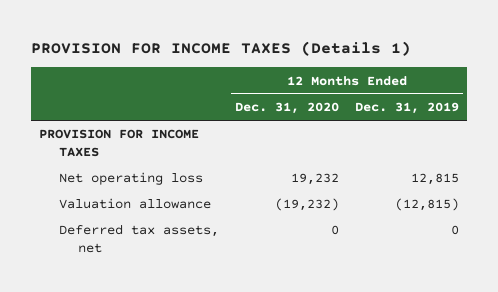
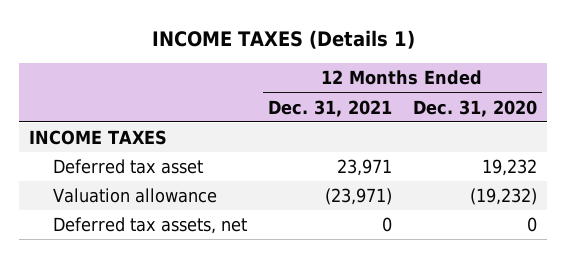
- PROVISION FOR INCOME TAXES (Details 1)
+ INCOME TAXES (Details 1)
- | 12 Months Ended Dec. 31, 2020 | 12 Months Ended Dec. 31, 2019
+ | 12 Months Ended Dec. 31, 2021 | 12 Months Ended Dec. 31, 2020
- PROVISION FOR INCOME TAXES
- Net operating loss | 19,232 | 12,815
+ INCOME TAXES
+ Deferred tax asset | 23,971 | 19,232

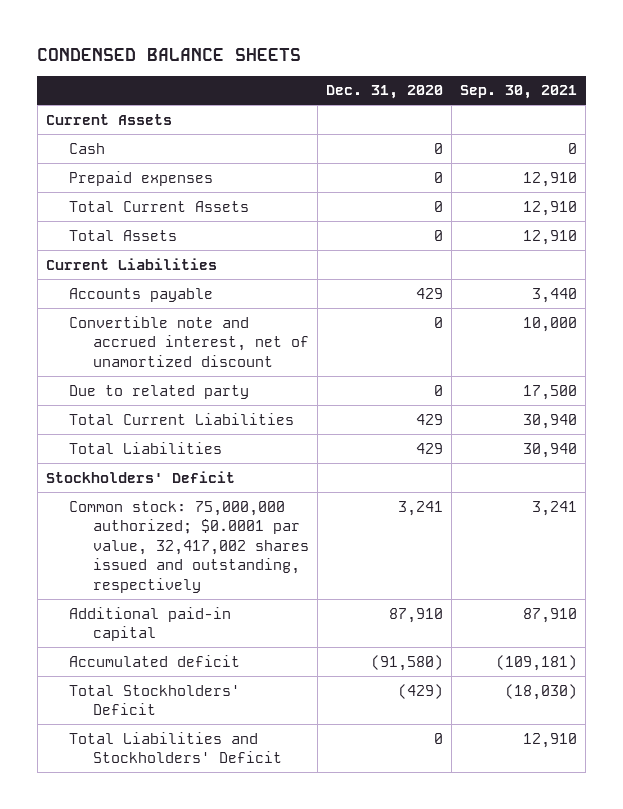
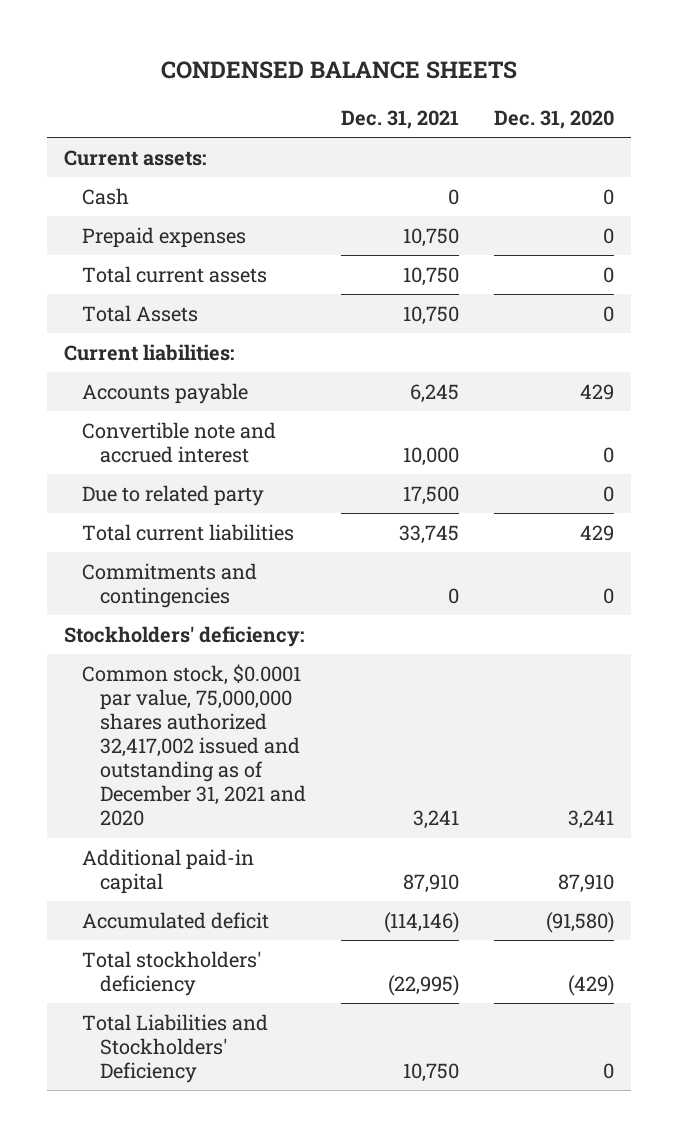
- | Dec. 31, 2020 | Sep. 30, 2021
+ | Dec. 31, 2021 | Dec. 31, 2020
- Current Assets
+ Current assets:
- Total Current Assets | 0 | 12,910
+ Total current assets | 10,750 | 0
- Current Liabilities
+ Current liabilities:
- Convertible note and accrued interest, net of unamortized discount | 0 | 10,000
+ Convertible note and accrued interest | 10,000 | 0
- Total Current Liabilities | 429 | 30,940
- Total Liabilities | 429 | 30,940
- Stockholders' Deficit
- Common stock: 75,000,000 authorized; $0.0001 par value, 32,417,002 shares issued and outstanding, respectively | 3,241 | 3,241
+ Total current liabilities | 33,745 | 429
+ Commitments and contingencies | 0 | 0
+ Stockholders' deficiency:
+ Common stock, $0.0001 par value, 75,000,000 shares authorized 32,417,002 issued and outstanding as of December 31, 2021 and 2020 | 3,241 | 3,241
- Total Stockholders' Deficit | (429) | (18,030)
- Total Liabilities and Stockholders' Deficit | 0 | 12,910
+ Total stockholders' deficiency | (22,995) | (429)
+ Total Liabilities and Stockholders' Deficiency | 10,750 | 0

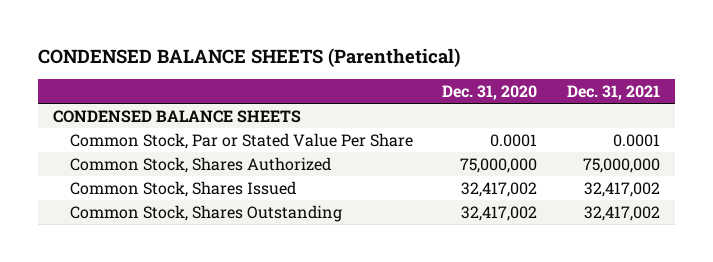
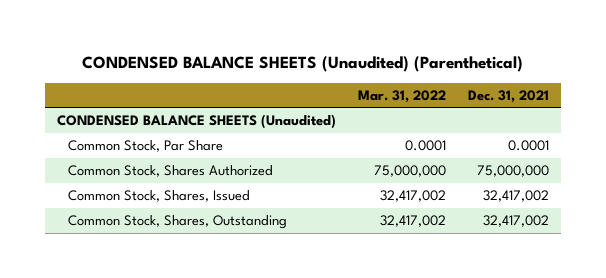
- CONDENSED BALANCE SHEETS (Parenthetical)
+ CONDENSED BALANCE SHEETS (Unaudited) (Parenthetical)
- | Dec. 31, 2020 | Dec. 31, 2021
+ | Mar. 31, 2022 | Dec. 31, 2021
- CONDENSED BALANCE SHEETS
- Common Stock, Par or Stated Value Per Share | 0.0001 | 0.0001
+ CONDENSED BALANCE SHEETS (Unaudited)
+ Common Stock, Par Share | 0.0001 | 0.0001
- Common Stock, Shares Issued | 32,417,002 | 32,417,002
- Common Stock, Shares Outstanding | 32,417,002 | 32,417,002
+ Common Stock, Shares, Issued | 32,417,002 | 32,417,002
+ Common Stock, Shares, Outstanding | 32,417,002 | 32,417,002

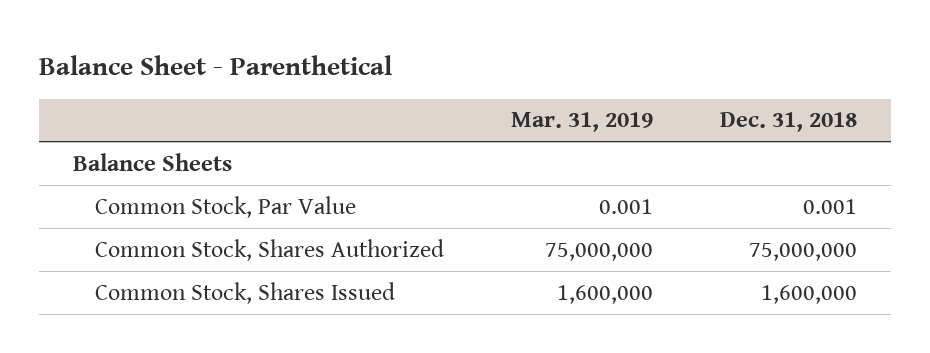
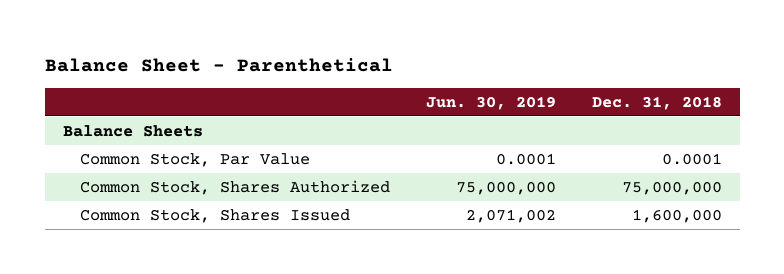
- | Mar. 31, 2019 | Dec. 31, 2018
+ | Jun. 30, 2019 | Dec. 31, 2018
- Common Stock, Par Value | 0.001 | 0.001
+ Common Stock, Par Value | 0.0001 | 0.0001

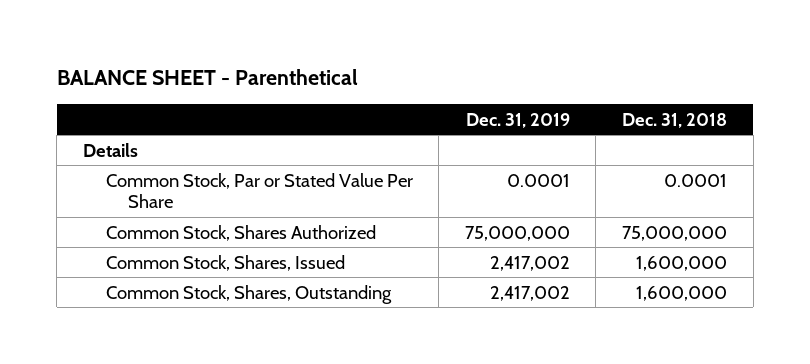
- Balance Sheet - Parenthetical
+ BALANCE SHEET - Parenthetical
- | Jun. 30, 2019 | Dec. 31, 2018
+ | Dec. 31, 2019 | Dec. 31, 2018
- Balance Sheets
- Common Stock, Par Value | 0.0001 | 0.0001
+ Details
+ Common Stock, Par or Stated Value Per Share | 0.0001 | 0.0001
- Common Stock, Shares Issued | 2,071,002 | 1,600,000
+ Common Stock, Shares, Issued | 2,417,002 | 1,600,000
+ Common Stock, Shares, Outstanding | 2,417,002 | 1,600,000

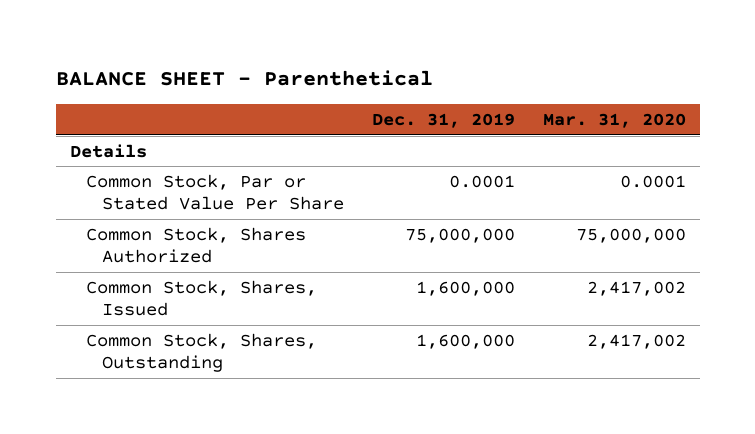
- | Dec. 31, 2019 | Dec. 31, 2018
+ | Dec. 31, 2019 | Mar. 31, 2020
- Common Stock, Shares, Issued | 2,417,002 | 1,600,000
- Common Stock, Shares, Outstanding | 2,417,002 | 1,600,000
+ Common Stock, Shares, Issued | 1,600,000 | 2,417,002
+ Common Stock, Shares, Outstanding | 1,600,000 | 2,417,002

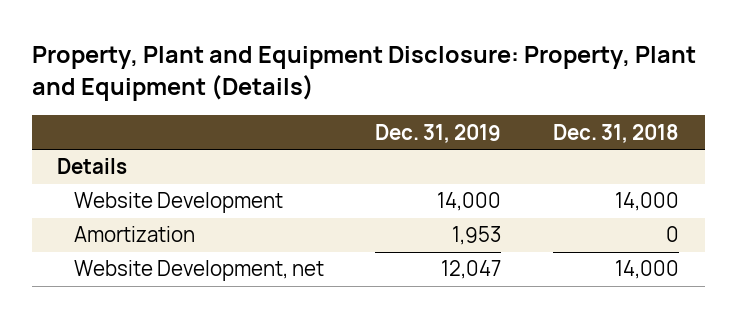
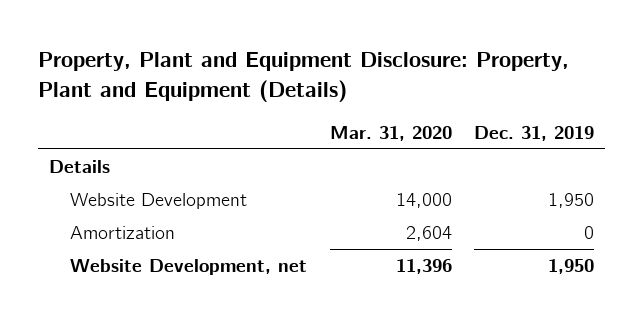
- | Dec. 31, 2019 | Dec. 31, 2018
+ | Mar. 31, 2020 | Dec. 31, 2019
- Website Development | 14,000 | 14,000
- Amortization | 1,953 | 0
- Website Development, net | 12,047 | 14,000
+ Website Development | 14,000 | 1,950
+ Amortization | 2,604 | 0
+ Website Development, net | 11,396 | 1,950

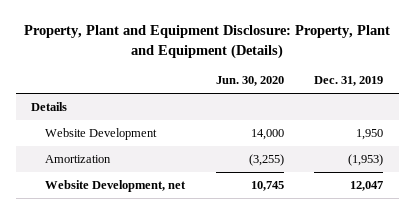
- | Mar. 31, 2020 | Dec. 31, 2019
+ | Jun. 30, 2020 | Dec. 31, 2019
- Amortization | 2,604 | 0
- Website Development, net | 11,396 | 1,950
+ Amortization | (3,255) | (1,953)
+ Website Development, net | 10,745 | 12,047

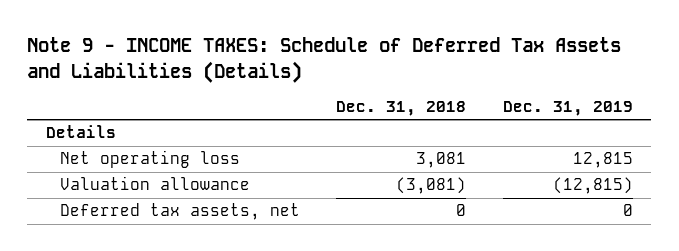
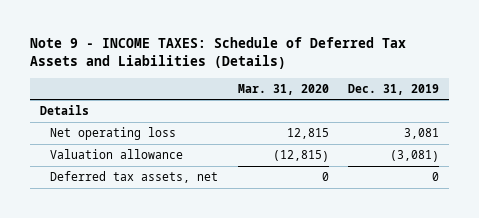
- | Dec. 31, 2018 | Dec. 31, 2019
+ | Mar. 31, 2020 | Dec. 31, 2019
- Net operating loss | 3,081 | 12,815
- Valuation allowance | (3,081) | (12,815)
+ Net operating loss | 12,815 | 3,081
+ Valuation allowance | (12,815) | (3,081)

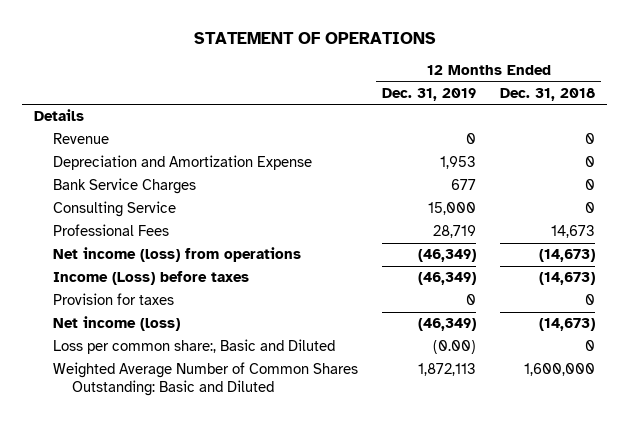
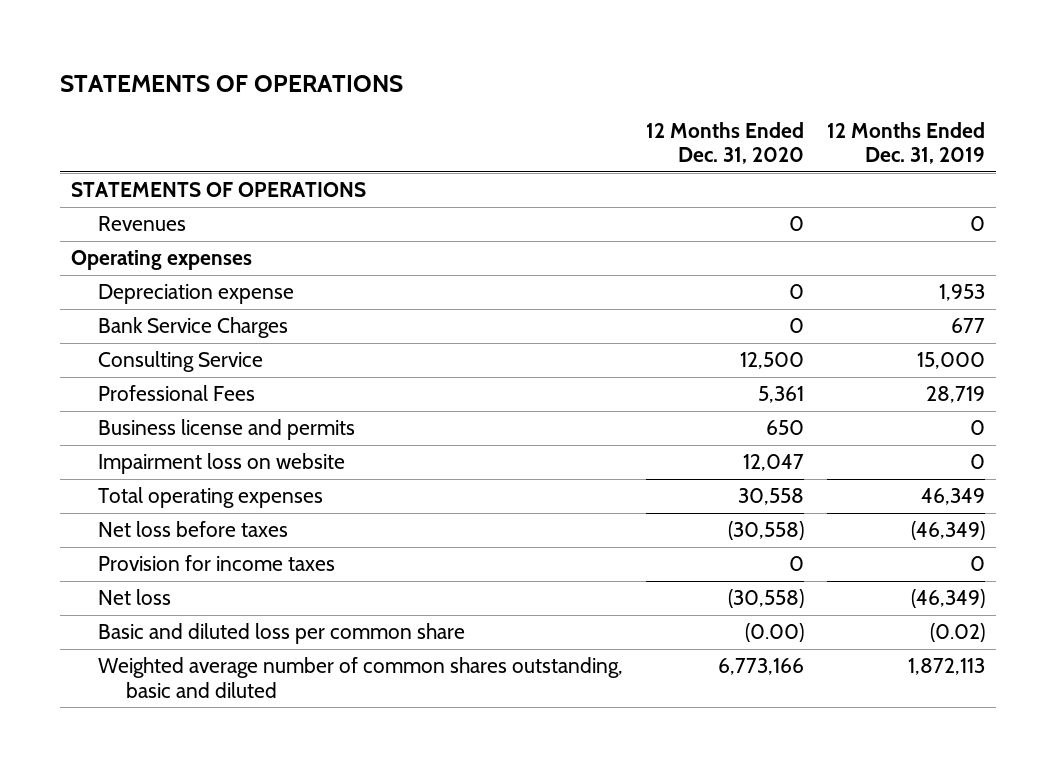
- STATEMENT OF OPERATIONS
+ STATEMENTS OF OPERATIONS
- | 12 Months Ended Dec. 31, 2019 | 12 Months Ended Dec. 31, 2018
+ | 12 Months Ended Dec. 31, 2020 | 12 Months Ended Dec. 31, 2019
- Details
- Revenue | 0 | 0
- Depreciation and Amortization Expense | 1,953 | 0
+ STATEMENTS OF OPERATIONS
+ Revenues | 0 | 0
+ Operating expenses
+ Depreciation expense | 0 | 1,953
- Net income (loss) from operations | (46,349) | (14,673)
- Income (Loss) before taxes | (46,349) | (14,673)
- Provision for taxes | 0 | 0
- Net income (loss) | (46,349) | (14,673)
- Loss per common share:, Basic and Diluted | (0.00) | 0
- Weighted Average Number of Common Shares Outstanding: Basic and Diluted | 1,872,113 | 1,600,000
+ Business license and permits | 650 | 0
+ Impairment loss on website | 12,047 | 0
+ Total operating expenses | 30,558 | 46,349
+ Net loss before taxes | (30,558) | (46,349)
+ Provision for income taxes | 0 | 0
+ Net loss | (30,558) | (46,349)
+ Basic and diluted loss per common share | (0.00) | (0.02)
+ Weighted average number of common shares outstanding, basic and diluted | 6,773,166 | 1,872,113

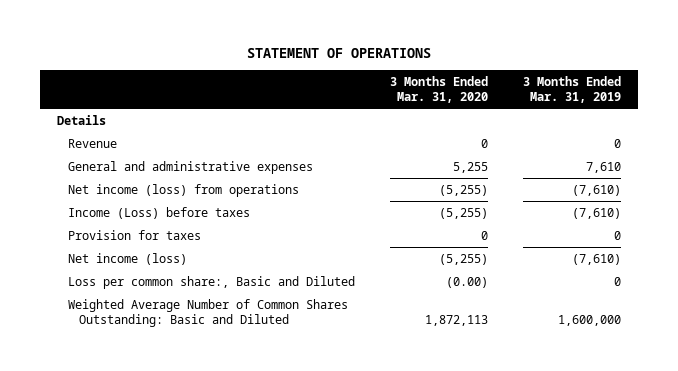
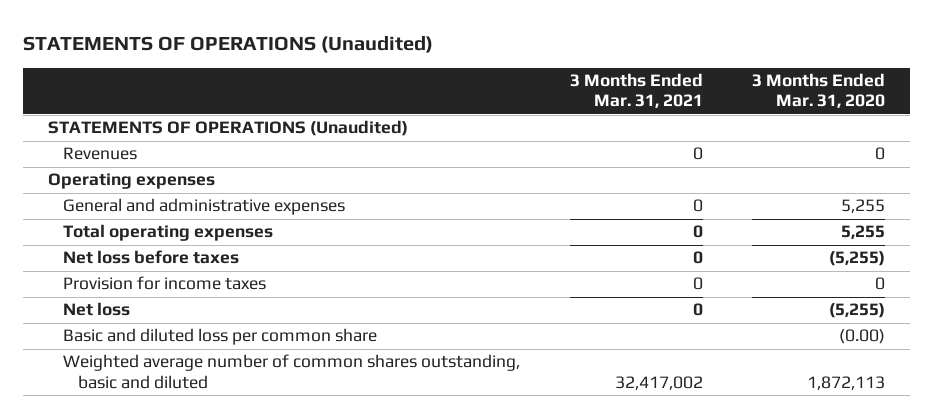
- STATEMENT OF OPERATIONS
+ STATEMENTS OF OPERATIONS (Unaudited)
- | 3 Months Ended Mar. 31, 2020 | 3 Months Ended Mar. 31, 2019
+ | 3 Months Ended Mar. 31, 2021 | 3 Months Ended Mar. 31, 2020
- Details
- Revenue | 0 | 0
+ STATEMENTS OF OPERATIONS (Unaudited)
+ Revenues | 0 | 0
+ Operating expenses
- Net income (loss) from operations | (5,255) | (7,610)
- Income (Loss) before taxes | (5,255) | (7,610)
- Provision for taxes | 0 | 0
- Net income (loss) | (5,255) | (7,610)
- Loss per common share:, Basic and Diluted | (0.00) | 0
- Weighted Average Number of Common Shares Outstanding: Basic and Diluted | 1,872,113 | 1,600,000
+ Total operating expenses | 0 | 5,255
+ Net loss before taxes | 0 | (5,255)
+ Provision for income taxes | 0 | 0
+ Net loss | 0 | (5,255)
+ Basic and diluted loss per common share | | (0.00)
+ Weighted average number of common shares outstanding, basic and diluted | 32,417,002 | 1,872,113

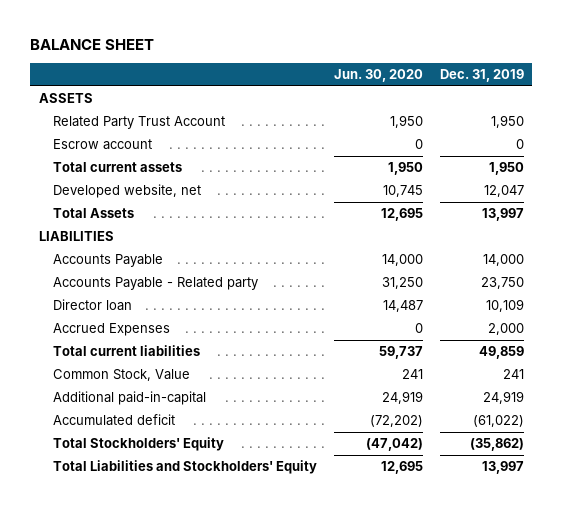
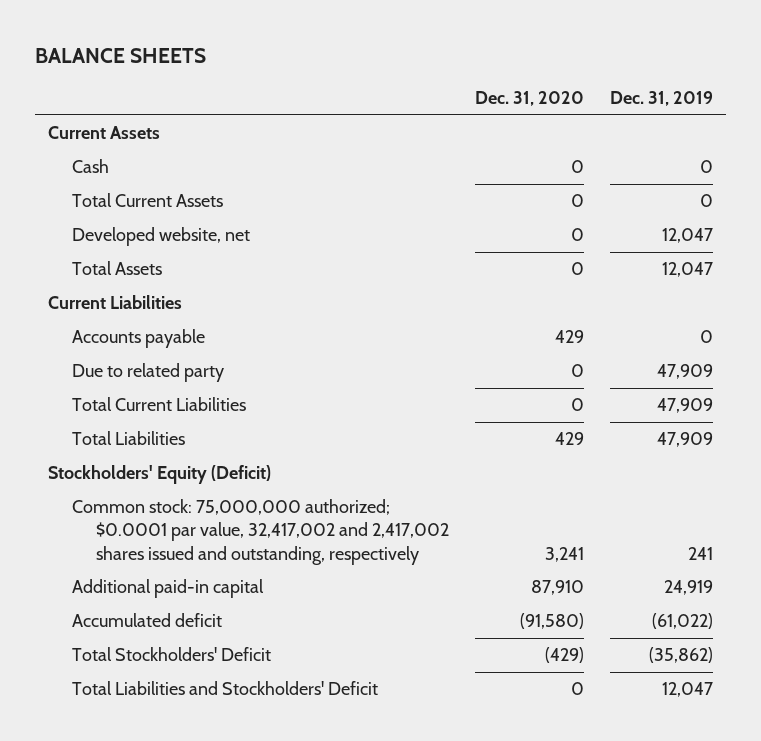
- BALANCE SHEET
+ BALANCE SHEETS
- | Jun. 30, 2020 | Dec. 31, 2019
+ | Dec. 31, 2020 | Dec. 31, 2019
- ASSETS
- Related Party Trust Account | 1,950 | 1,950
- Escrow account | 0 | 0
- Total current assets | 1,950 | 1,950
+ Current Assets
+ Cash | 0 | 0
+ Total Current Assets | 0 | 0
- Total Assets | 12,695 | 13,997
- LIABILITIES
- Accounts Payable | 14,000 | 14,000
- Accounts Payable - Related party | 31,250 | 23,750
- Director loan | 14,487 | 10,109
- Accrued Expenses | 0 | 2,000
- Total current liabilities | 59,737 | 49,859
- Common Stock, Value | 241 | 241
- Additional paid-in-capital | 24,919 | 24,919
+ Total Assets | 0 | 12,047
+ Current Liabilities
+ Accounts payable | 429 | 0
+ Due to related party | 0 | 47,909
+ Total Current Liabilities | 0 | 47,909
+ Total Liabilities | 429 | 47,909
+ Stockholders' Equity (Deficit)
+ Common stock: 75,000,000 authorized; $0.0001 par value, 32,417,002 and 2,417,002 shares issued and outstanding, respectively | 3,241 | 241
+ Additional paid-in capital | 87,910 | 24,919
- Total Stockholders' Equity | (47,042) | (35,862)
- Total Liabilities and Stockholders' Equity | 12,695 | 13,997
+ Total Stockholders' Deficit | (429) | (35,862)
+ Total Liabilities and Stockholders' Deficit | 0 | 12,047

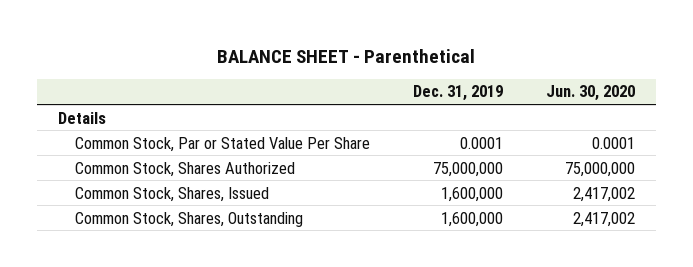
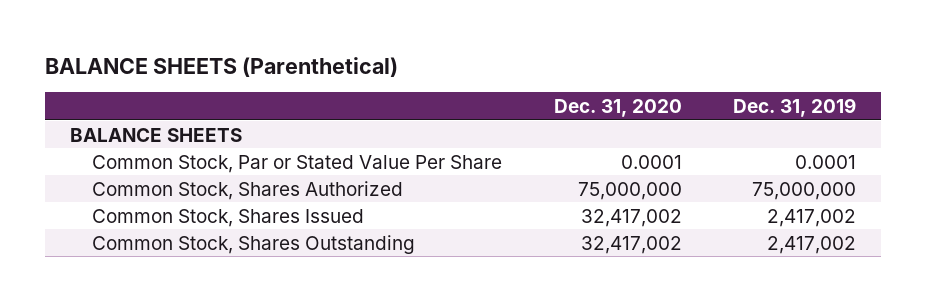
- BALANCE SHEET - Parenthetical
+ BALANCE SHEETS (Parenthetical)
- | Dec. 31, 2019 | Jun. 30, 2020
+ | Dec. 31, 2020 | Dec. 31, 2019
- Details
+ BALANCE SHEETS
- Common Stock, Shares, Issued | 1,600,000 | 2,417,002
- Common Stock, Shares, Outstanding | 1,600,000 | 2,417,002
+ Common Stock, Shares Issued | 32,417,002 | 2,417,002
+ Common Stock, Shares Outstanding | 32,417,002 | 2,417,002

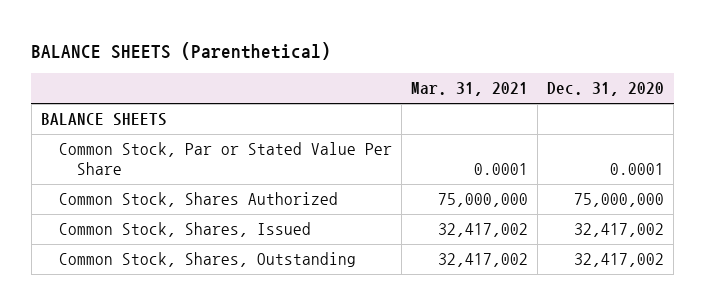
- | Dec. 31, 2020 | Dec. 31, 2019
+ | Mar. 31, 2021 | Dec. 31, 2020
- Common Stock, Shares Issued | 32,417,002 | 2,417,002
- Common Stock, Shares Outstanding | 32,417,002 | 2,417,002
+ Common Stock, Shares, Issued | 32,417,002 | 32,417,002
+ Common Stock, Shares, Outstanding | 32,417,002 | 32,417,002

